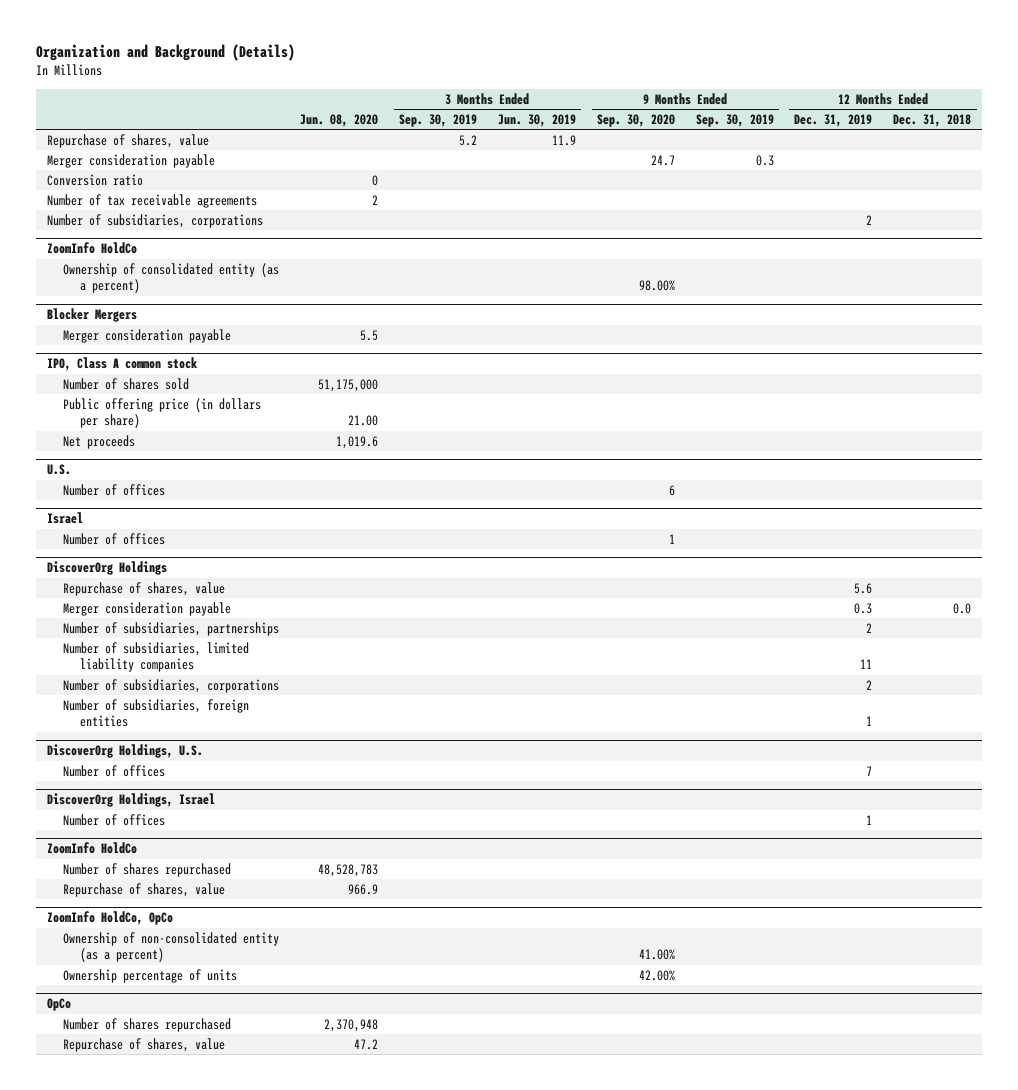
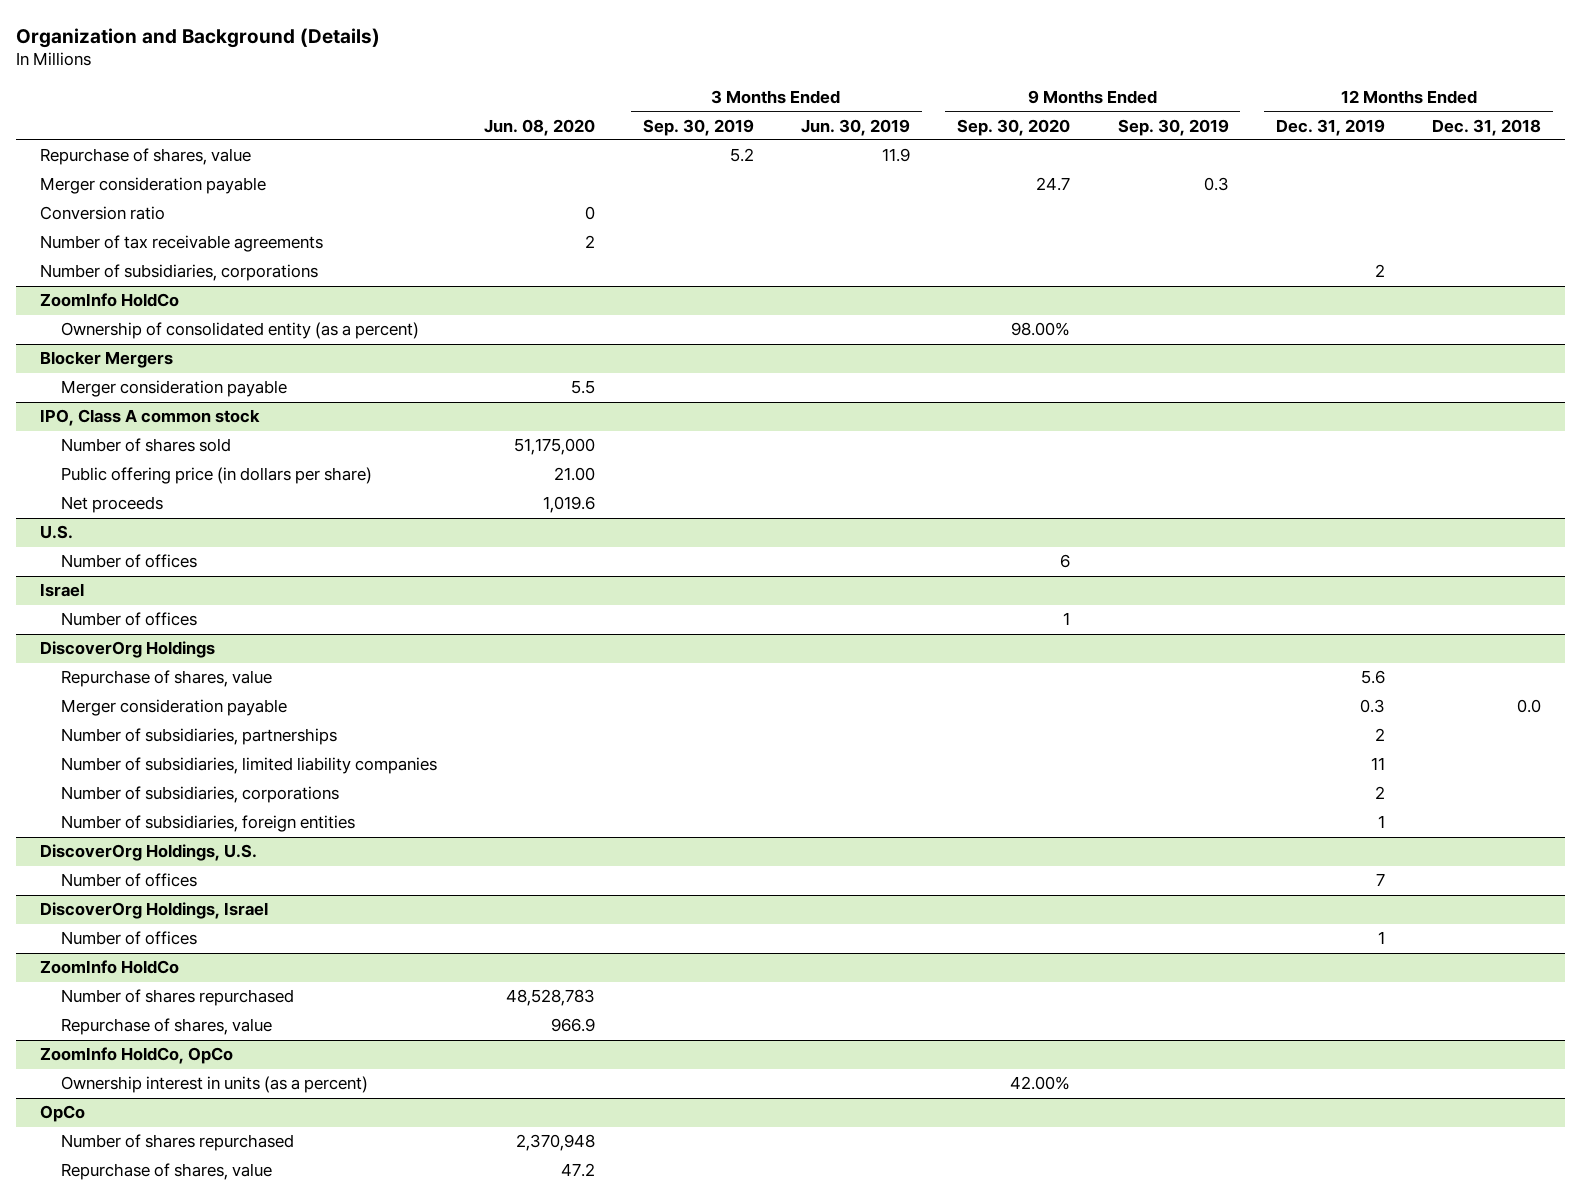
@ ZoomInfo HoldCo, OpCo
- Ownership of non-consolidated entity (as a percent) | | | | 41.00% | | |
- Ownership percentage of units | | | | 42.00% | | |
+ Ownership interest in units (as a percent) | | | | 42.00% | | |

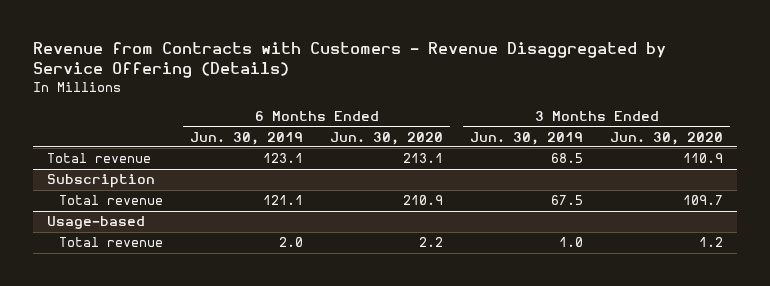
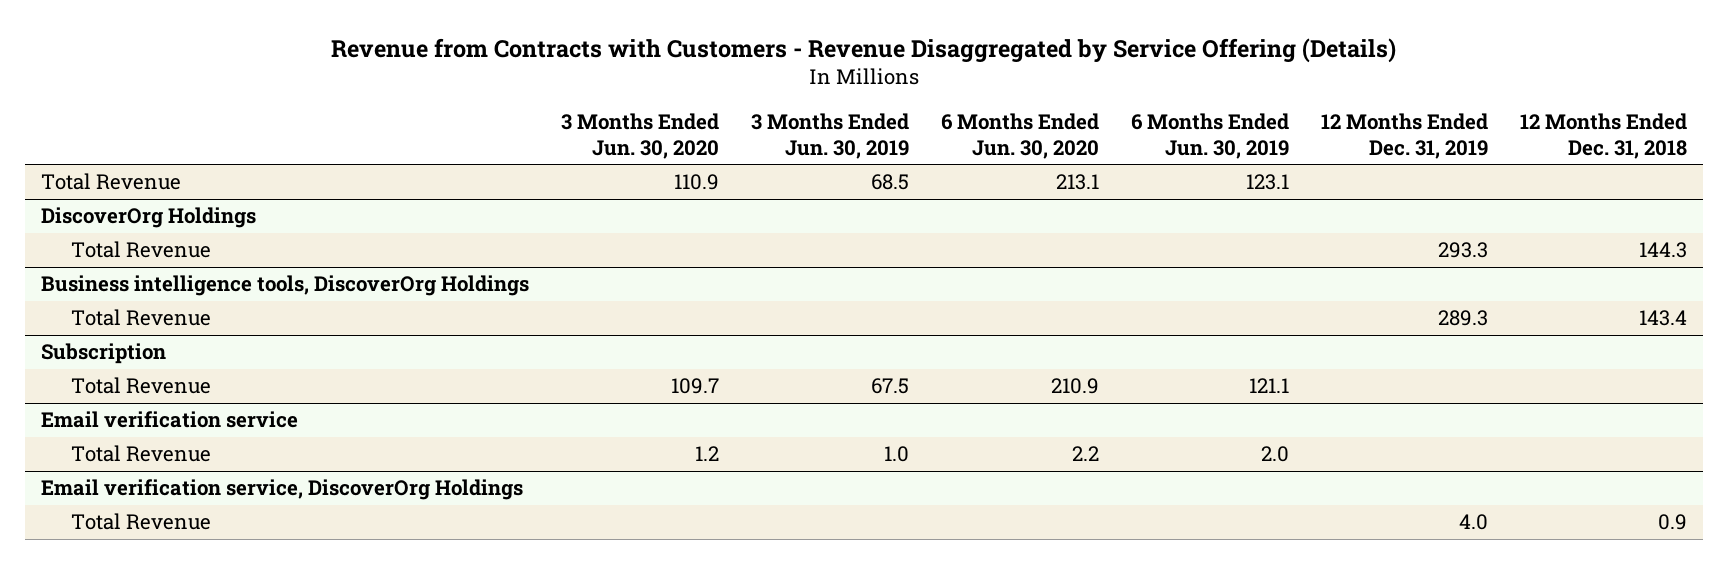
- | 6 Months Ended Jun. 30, 2019 | 6 Months Ended Jun. 30, 2020 | 3 Months Ended Jun. 30, 2019 | 3 Months Ended Jun. 30, 2020
+ | 3 Months Ended Jun. 30, 2020 | 3 Months Ended Jun. 30, 2019 | 6 Months Ended Jun. 30, 2020 | 6 Months Ended Jun. 30, 2019 | 12 Months Ended Dec. 31, 2019 | 12 Months Ended Dec. 31, 2018
- Total revenue | 123.1 | 213.1 | 68.5 | 110.9
+ Total Revenue | 110.9 | 68.5 | 213.1 | 123.1 | |
+ DiscoverOrg Holdings
+ Total Revenue | | | | | 293.3 | 144.3
+ Business intelligence tools, DiscoverOrg Holdings
+ Total Revenue | | | | | 289.3 | 143.4
@ Subscription
- Total revenue | 121.1 | 210.9 | 67.5 | 109.7
- Usage-based
- Total revenue | 2.0 | 2.2 | 1.0 | 1.2
@ Subscription
+ Total Revenue | 109.7 | 67.5 | 210.9 | 121.1 | |
+ Email verification service
+ Total Revenue | 1.2 | 1.0 | 2.2 | 2.0 | |
+ Email verification service, DiscoverOrg Holdings
+ Total Revenue | | | | | 4.0 | 0.9

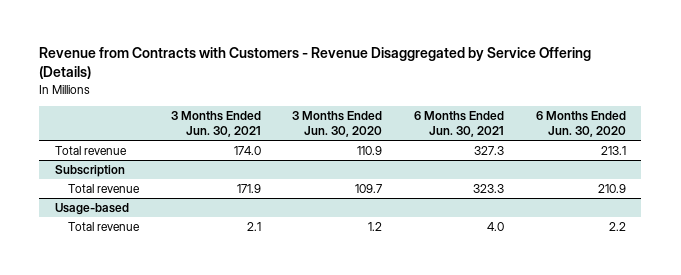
- | 3 Months Ended Jun. 30, 2020 | 3 Months Ended Jun. 30, 2019 | 6 Months Ended Jun. 30, 2020 | 6 Months Ended Jun. 30, 2019 | 12 Months Ended Dec. 31, 2019 | 12 Months Ended Dec. 31, 2018
+ | 3 Months Ended Jun. 30, 2021 | 3 Months Ended Jun. 30, 2020 | 6 Months Ended Jun. 30, 2021 | 6 Months Ended Jun. 30, 2020
- Total Revenue | 110.9 | 68.5 | 213.1 | 123.1 | |
- DiscoverOrg Holdings
- Total Revenue | | | | | 293.3 | 144.3
- Business intelligence tools, DiscoverOrg Holdings
- Total Revenue | | | | | 289.3 | 143.4
+ Total revenue | 174.0 | 110.9 | 327.3 | 213.1
@ Subscription
- Total Revenue | 109.7 | 67.5 | 210.9 | 121.1 | |
- Email verification service
- Total Revenue | 1.2 | 1.0 | 2.2 | 2.0 | |
- Email verification service, DiscoverOrg Holdings
- Total Revenue | | | | | 4.0 | 0.9
@ Subscription
+ Total revenue | 171.9 | 109.7 | 323.3 | 210.9
+ Usage-based
+ Total revenue | 2.1 | 1.2 | 4.0 | 2.2

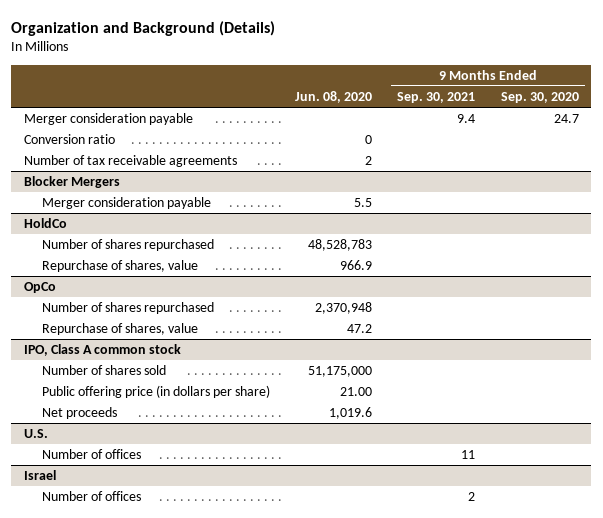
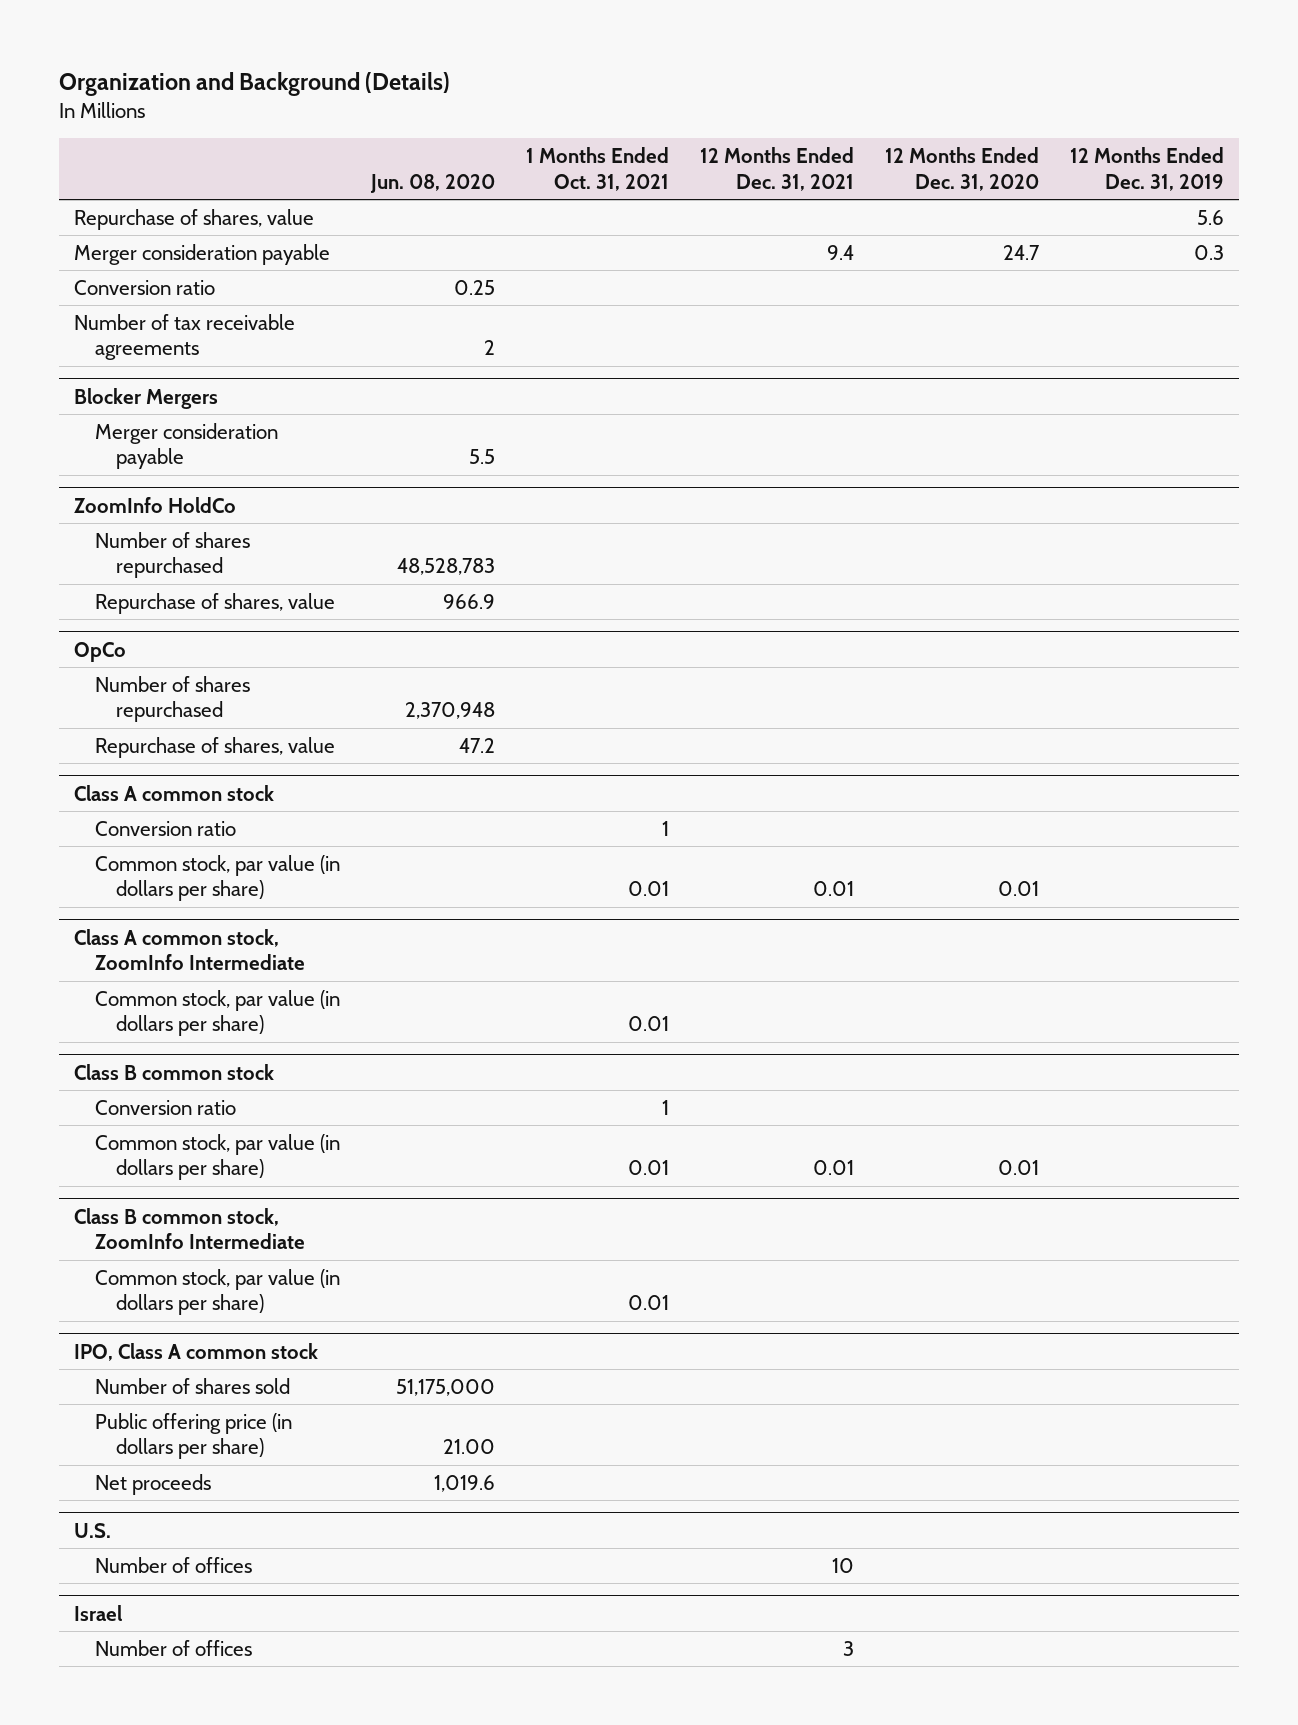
- | Jun. 08, 2020 | 9 Months Ended Sep. 30, 2021 | 9 Months Ended Sep. 30, 2020
+ | Jun. 08, 2020 | 1 Months Ended Oct. 31, 2021 | 12 Months Ended Dec. 31, 2021 | 12 Months Ended Dec. 31, 2020 | 12 Months Ended Dec. 31, 2019
+ Repurchase of shares, value | | | | | 5.6
- Conversion ratio | 0 | |
+ Conversion ratio | 0.25 | | | |
- HoldCo
+ ZoomInfo HoldCo
+ Class A common stock
+ Conversion ratio | | 1 | | |
+ Common stock, par value (in dollars per share) | | 0.01 | 0.01 | 0.01 |
+ Class A common stock, ZoomInfo Intermediate
+ Common stock, par value (in dollars per share) | | 0.01 | | |
+ Class B common stock
+ Conversion ratio | | 1 | | |
+ Common stock, par value (in dollars per share) | | 0.01 | 0.01 | 0.01 |
+ Class B common stock, ZoomInfo Intermediate
+ Common stock, par value (in dollars per share) | | 0.01 | | |

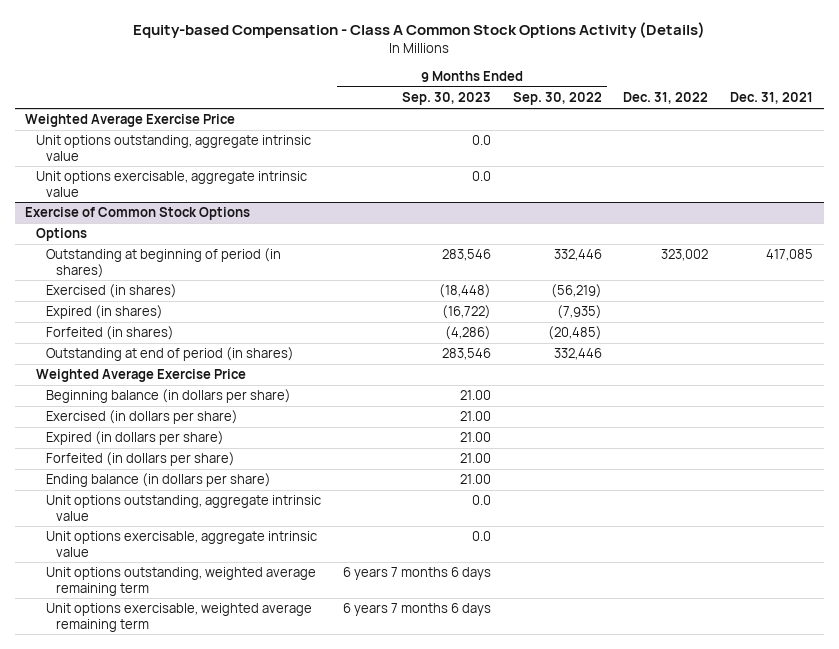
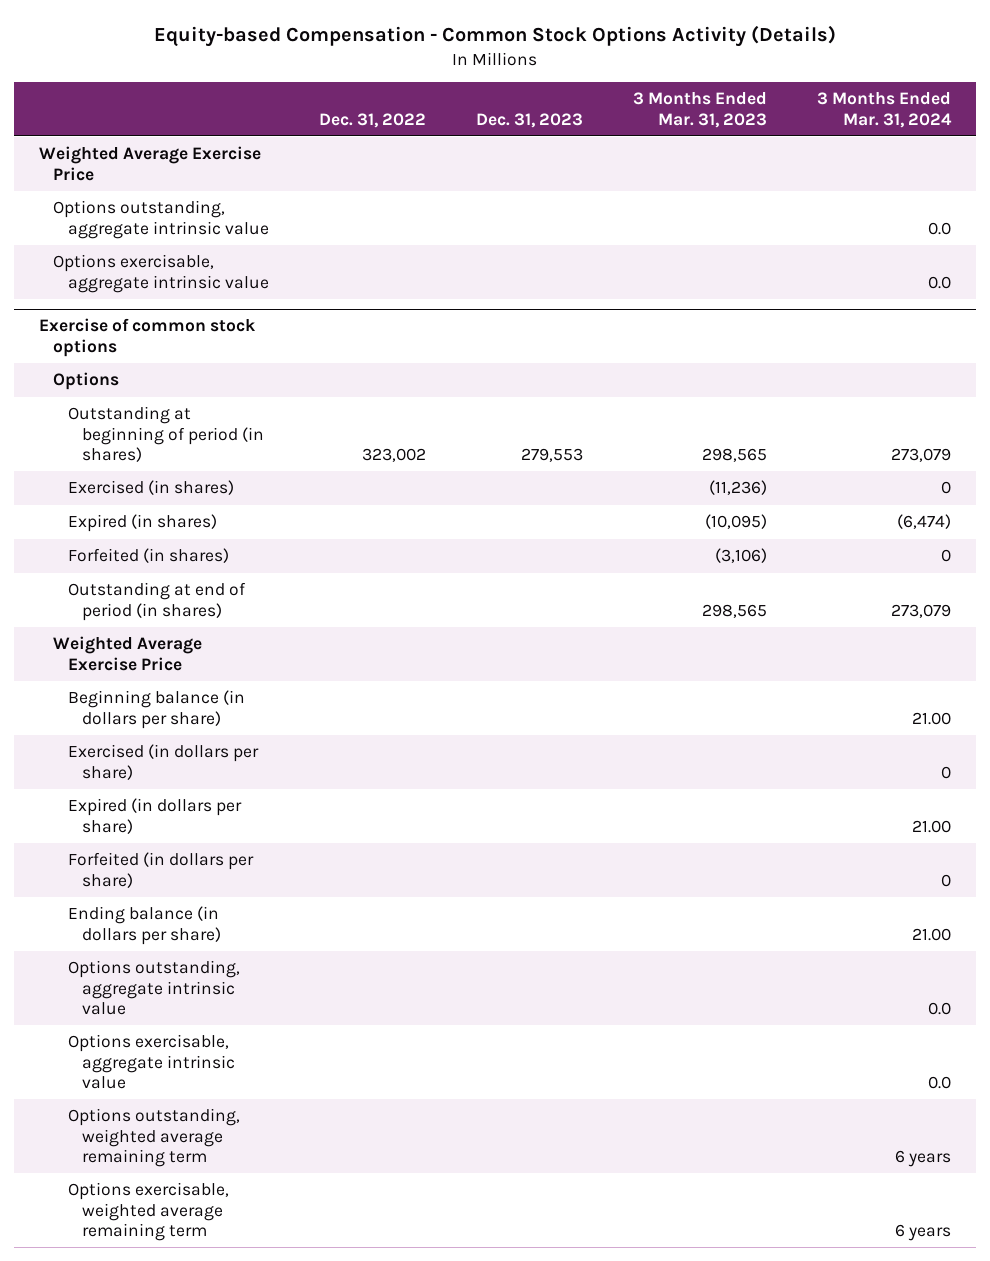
- Equity-based Compensation - Class A Common Stock Options Activity (Details)
+ Equity-based Compensation - Common Stock Options Activity (Details)
- | 9 Months Ended Sep. 30, 2023 | 9 Months Ended Sep. 30, 2022 | Dec. 31, 2022 | Dec. 31, 2021
+ | Dec. 31, 2022 | Dec. 31, 2023 | 3 Months Ended Mar. 31, 2023 | 3 Months Ended Mar. 31, 2024
- Unit options outstanding, aggregate intrinsic value | 0.0 | | |
- Unit options exercisable, aggregate intrinsic value | 0.0 | | |
- Exercise of Common Stock Options
+ Options outstanding, aggregate intrinsic value | | | | 0.0
+ Options exercisable, aggregate intrinsic value | | | | 0.0
+ Exercise of common stock options
- Unit options outstanding, aggregate intrinsic value | 0.0 | | |
- Unit options exercisable, aggregate intrinsic value | 0.0 | | |
- Unit options outstanding, weighted average remaining term | 6 years 7 months 6 days | | |
- Unit options exercisable, weighted average remaining term | 6 years 7 months 6 days | | |
+ Options outstanding, aggregate intrinsic value | | | | 0.0
+ Options exercisable, aggregate intrinsic value | | | | 0.0
+ Options outstanding, weighted average remaining term | | | | 6 years
+ Options exercisable, weighted average remaining term | | | | 6 years

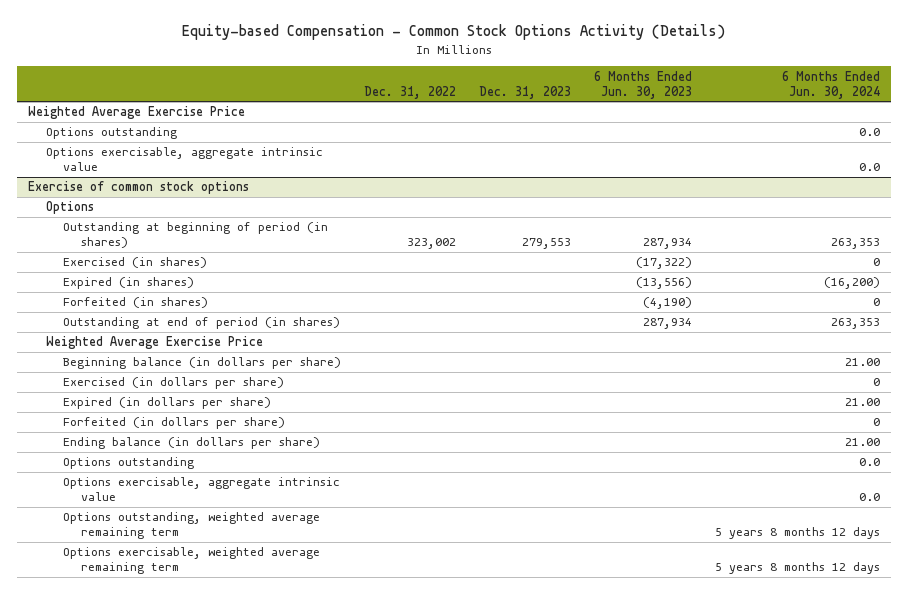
- | Dec. 31, 2022 | Dec. 31, 2023 | 3 Months Ended Mar. 31, 2023 | 3 Months Ended Mar. 31, 2024
+ | Dec. 31, 2022 | Dec. 31, 2023 | 6 Months Ended Jun. 30, 2023 | 6 Months Ended Jun. 30, 2024
- Options outstanding, aggregate intrinsic value | | | | 0.0
+ Options outstanding | | | | 0.0
@ Exercise of common stock options
- Options outstanding, aggregate intrinsic value | | | | 0.0
+ Options outstanding | | | | 0.0

